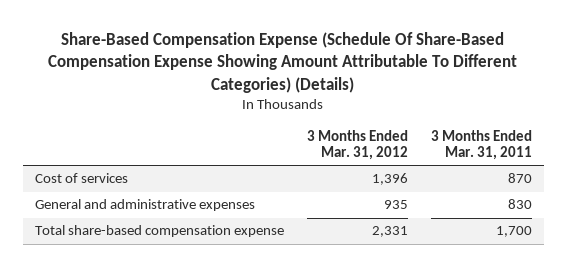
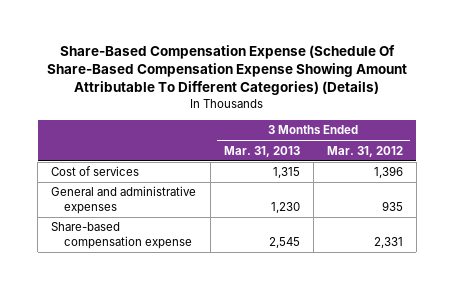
- | 3 Months Ended Mar. 31, 2012 | 3 Months Ended Mar. 31, 2011
+ | 3 Months Ended Mar. 31, 2013 | 3 Months Ended Mar. 31, 2012
- Total share-based compensation expense | 2,331 | 1,700
+ Share-based compensation expense | 2,545 | 2,331

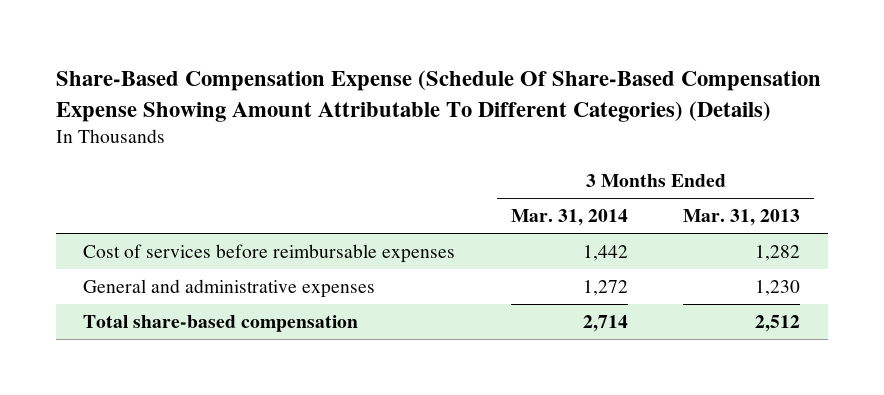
- | 3 Months Ended Mar. 31, 2013 | 3 Months Ended Mar. 31, 2012
+ | 3 Months Ended Mar. 31, 2014 | 3 Months Ended Mar. 31, 2013
- Cost of services | 1,315 | 1,396
+ Cost of services before reimbursable expenses | 1,442 | 1,282
- Share-based compensation expense | 2,545 | 2,331
+ Total share-based compensation | 2,714 | 2,512

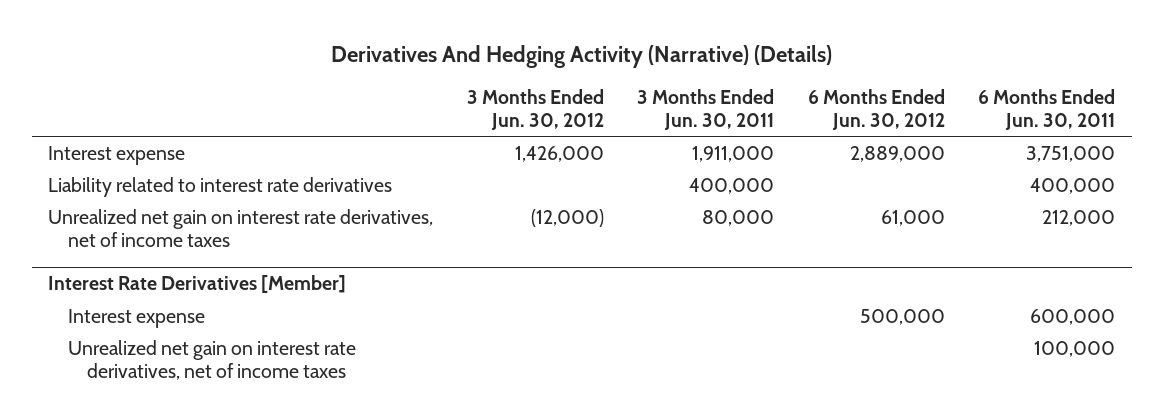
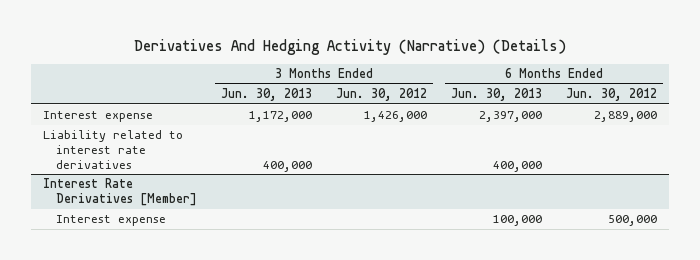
- | 3 Months Ended Jun. 30, 2012 | 3 Months Ended Jun. 30, 2011 | 6 Months Ended Jun. 30, 2012 | 6 Months Ended Jun. 30, 2011
+ | 3 Months Ended Jun. 30, 2013 | 3 Months Ended Jun. 30, 2012 | 6 Months Ended Jun. 30, 2013 | 6 Months Ended Jun. 30, 2012
- Unrealized net gain on interest rate derivatives, net of income taxes | (12,000) | 80,000 | 61,000 | 212,000
@ Interest Rate Derivatives [Member]
- Unrealized net gain on interest rate derivatives, net of income taxes | | | | 100,000

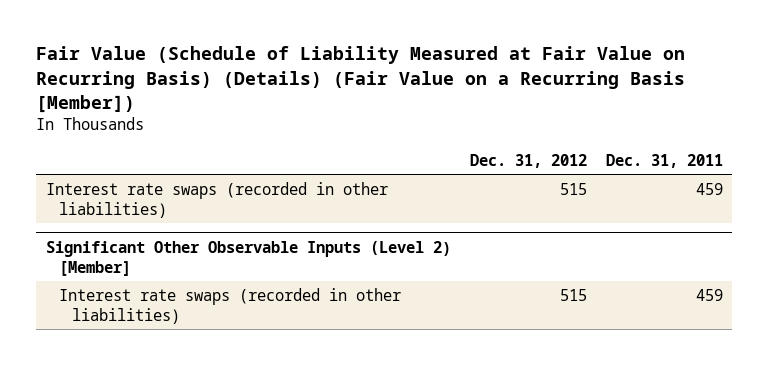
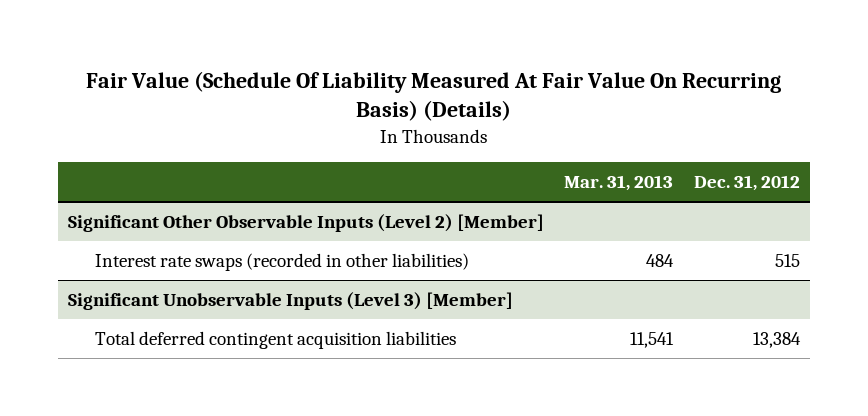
- Fair Value (Schedule of Liability Measured at Fair Value on Recurring Basis) (Details) (Fair Value on a Recurring Basis [Member])
+ Fair Value (Schedule Of Liability Measured At Fair Value On Recurring Basis) (Details)
- | Dec. 31, 2012 | Dec. 31, 2011
+ | Mar. 31, 2013 | Dec. 31, 2012
- Interest rate swaps (recorded in other liabilities) | 515 | 459
+ Significant Unobservable Inputs (Level 3) [Member]
+ Total deferred contingent acquisition liabilities | 11,541 | 13,384

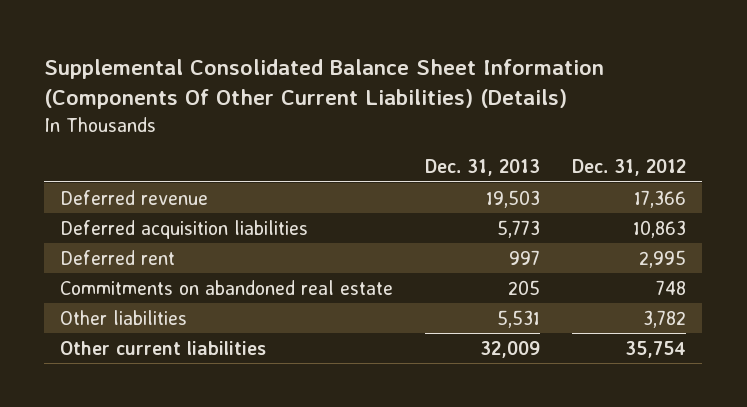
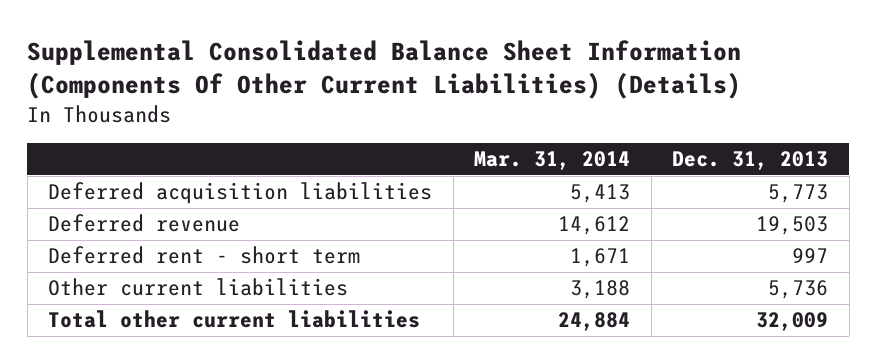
- | Dec. 31, 2013 | Dec. 31, 2012
+ | Mar. 31, 2014 | Dec. 31, 2013
- Deferred rent | 997 | 2,995
- Commitments on abandoned real estate | 205 | 748
- Other liabilities | 5,531 | 3,782
- Other current liabilities | 32,009 | 35,754
moved down: Deferred revenue | 14,612 | 19,503
+ Deferred rent - short term | 1,671 | 997
+ Other current liabilities | 3,188 | 5,736
+ Total other current liabilities | 24,884 | 32,009

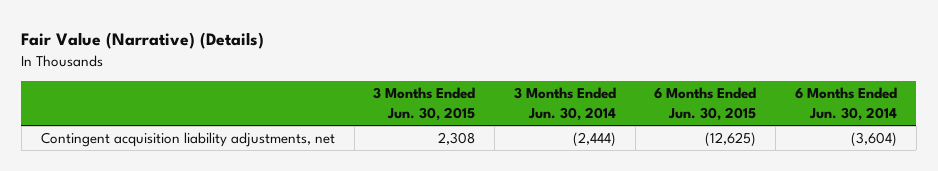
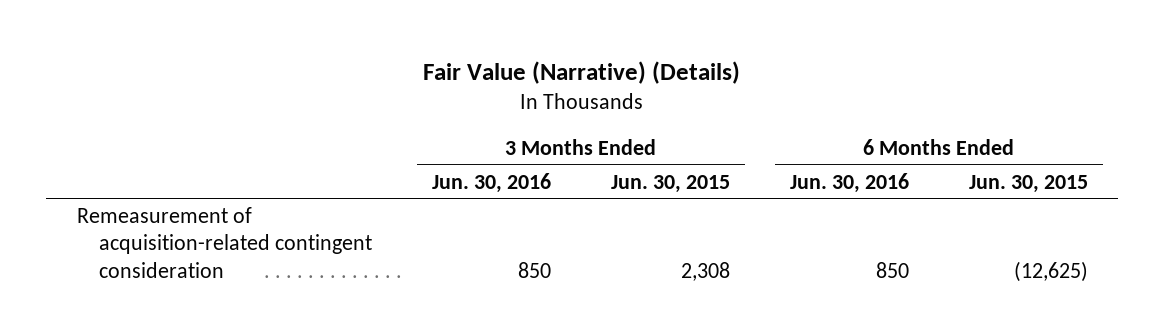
- | 3 Months Ended Jun. 30, 2015 | 3 Months Ended Jun. 30, 2014 | 6 Months Ended Jun. 30, 2015 | 6 Months Ended Jun. 30, 2014
+ | 3 Months Ended Jun. 30, 2016 | 3 Months Ended Jun. 30, 2015 | 6 Months Ended Jun. 30, 2016 | 6 Months Ended Jun. 30, 2015
- Contingent acquisition liability adjustments, net | 2,308 | (2,444) | (12,625) | (3,604)
+ Remeasurement of acquisition-related contingent consideration | 850 | 2,308 | 850 | (12,625)

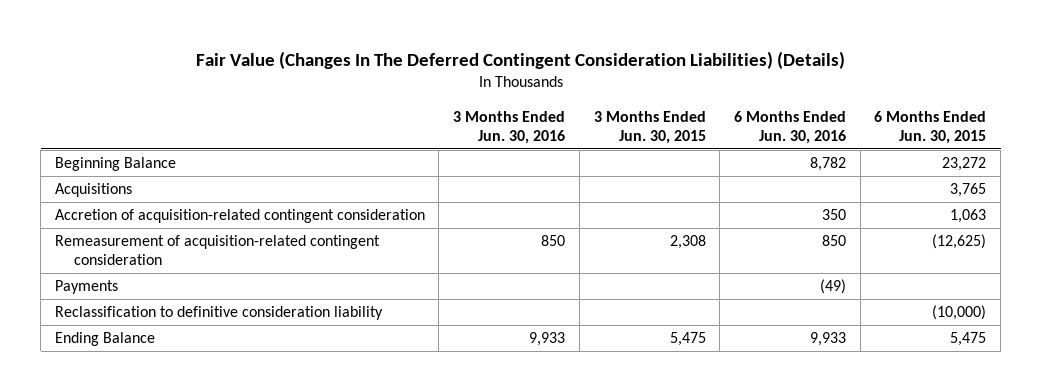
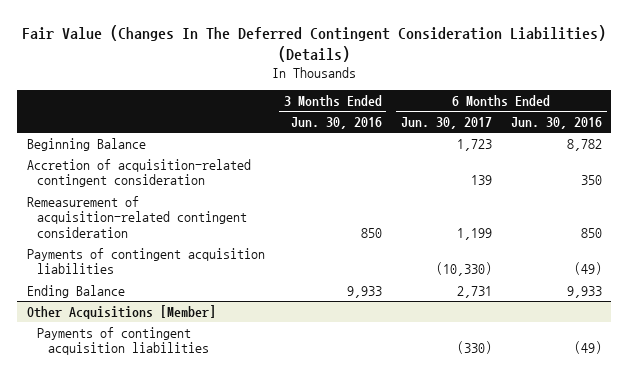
- | 3 Months Ended Jun. 30, 2016 | 3 Months Ended Jun. 30, 2015 | 6 Months Ended Jun. 30, 2016 | 6 Months Ended Jun. 30, 2015
+ | 3 Months Ended Jun. 30, 2016 | 6 Months Ended Jun. 30, 2017 | 6 Months Ended Jun. 30, 2016
- Acquisitions | | | | 3,765
- Payments | | | (49) |
- Reclassification to definitive consideration liability | | | | (10,000)
+ Payments of contingent acquisition liabilities | | (10,330) | (49)
+ Other Acquisitions [Member]
+ Payments of contingent acquisition liabilities | | (330) | (49)

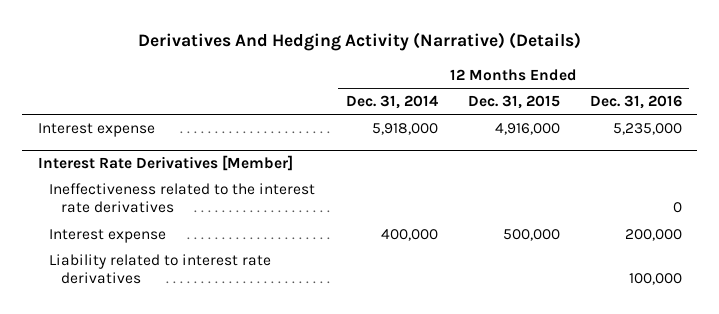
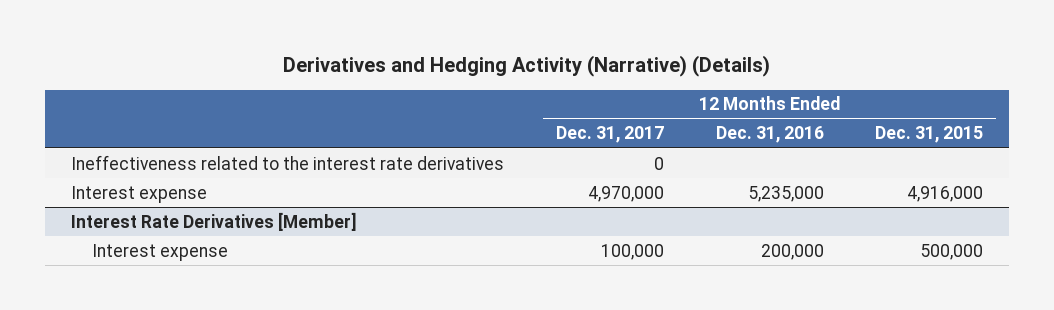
- Derivatives And Hedging Activity (Narrative) (Details)
+ Derivatives and Hedging Activity (Narrative) (Details)
- | 12 Months Ended Dec. 31, 2014 | 12 Months Ended Dec. 31, 2015 | 12 Months Ended Dec. 31, 2016
+ | 12 Months Ended Dec. 31, 2017 | 12 Months Ended Dec. 31, 2016 | 12 Months Ended Dec. 31, 2015
+ Ineffectiveness related to the interest rate derivatives | 0 | |
@ Interest Rate Derivatives [Member]
- Ineffectiveness related to the interest rate derivatives | | | 0
- Liability related to interest rate derivatives | | | 100,000

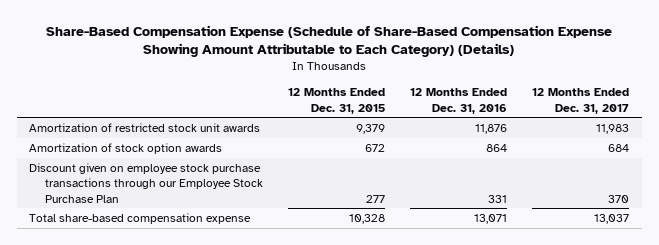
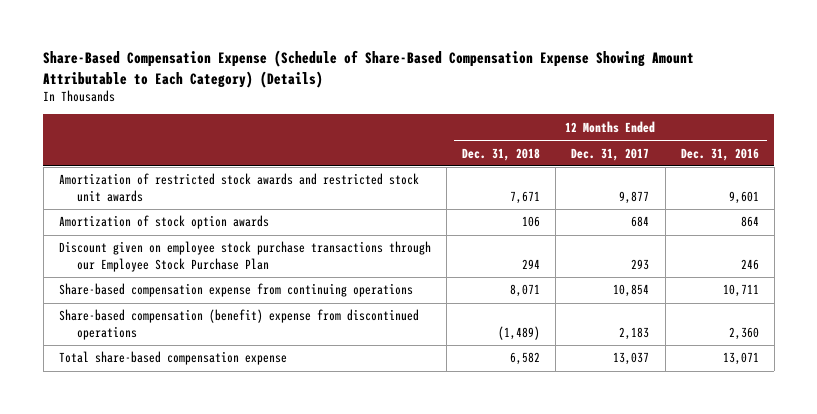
- | 12 Months Ended Dec. 31, 2015 | 12 Months Ended Dec. 31, 2016 | 12 Months Ended Dec. 31, 2017
+ | 12 Months Ended Dec. 31, 2018 | 12 Months Ended Dec. 31, 2017 | 12 Months Ended Dec. 31, 2016
- Amortization of restricted stock unit awards | 9,379 | 11,876 | 11,983
+ Amortization of restricted stock awards and restricted stock unit awards | 7,671 | 9,877 | 9,601
- Discount given on employee stock purchase transactions through our Employee Stock Purchase Plan | 277 | 331 | 370
+ Discount given on employee stock purchase transactions through our Employee Stock Purchase Plan | 294 | 293 | 246
+ Share-based compensation expense from continuing operations | 8,071 | 10,854 | 10,711
+ Share-based compensation (benefit) expense from discontinued operations | (1,489) | 2,183 | 2,360

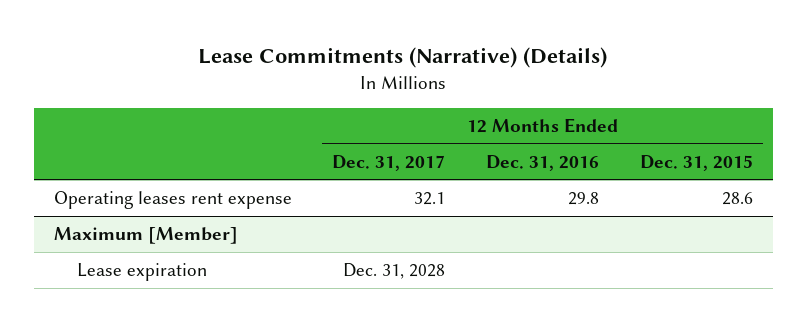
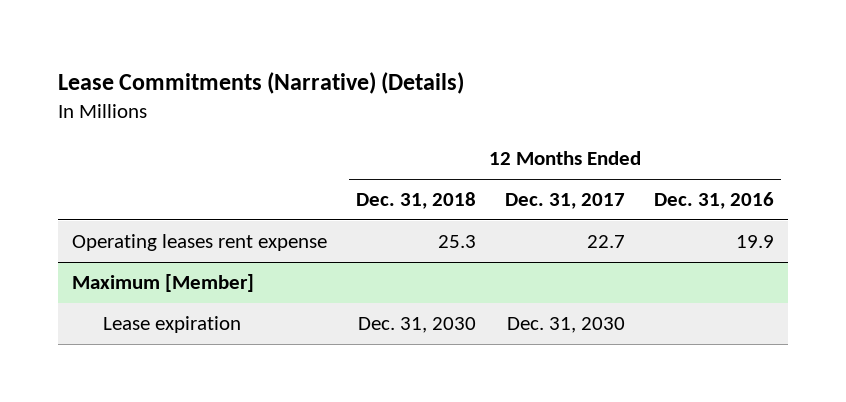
- | 12 Months Ended Dec. 31, 2017 | 12 Months Ended Dec. 31, 2016 | 12 Months Ended Dec. 31, 2015
+ | 12 Months Ended Dec. 31, 2018 | 12 Months Ended Dec. 31, 2017 | 12 Months Ended Dec. 31, 2016
- Operating leases rent expense | 32.1 | 29.8 | 28.6
+ Operating leases rent expense | 25.3 | 22.7 | 19.9
@ Maximum [Member]
- Lease expiration | Dec. 31, 2028 | |
+ Lease expiration | Dec. 31, 2030 | Dec. 31, 2030 |

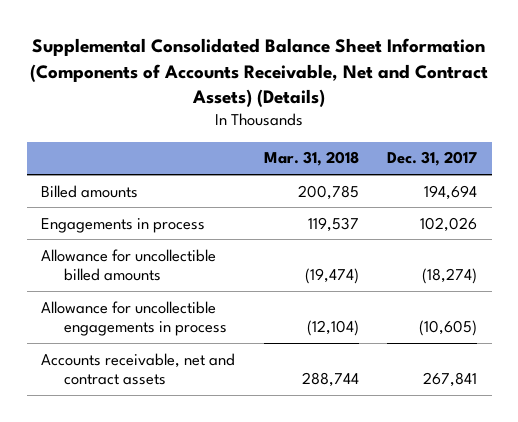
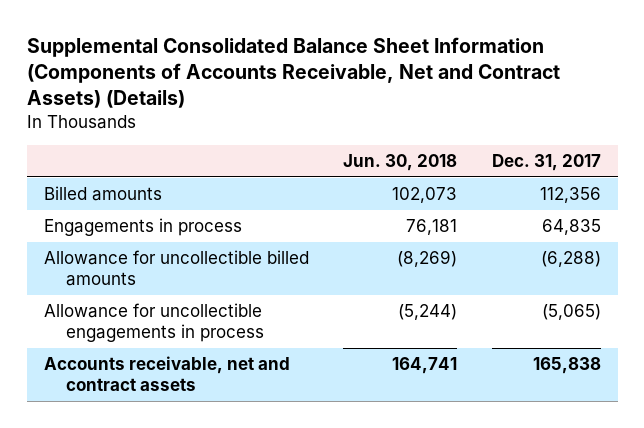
- | Mar. 31, 2018 | Dec. 31, 2017
+ | Jun. 30, 2018 | Dec. 31, 2017
- Billed amounts | 200,785 | 194,694
- Engagements in process | 119,537 | 102,026
- Allowance for uncollectible billed amounts | (19,474) | (18,274)
- Allowance for uncollectible engagements in process | (12,104) | (10,605)
- Accounts receivable, net and contract assets | 288,744 | 267,841
+ Billed amounts | 102,073 | 112,356
+ Engagements in process | 76,181 | 64,835
+ Allowance for uncollectible billed amounts | (8,269) | (6,288)
+ Allowance for uncollectible engagements in process | (5,244) | (5,065)
+ Accounts receivable, net and contract assets | 164,741 | 165,838

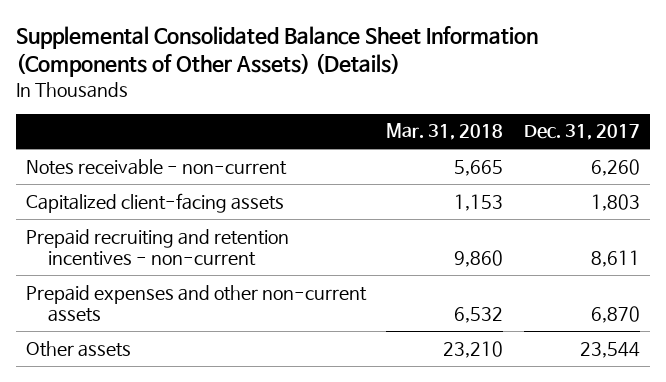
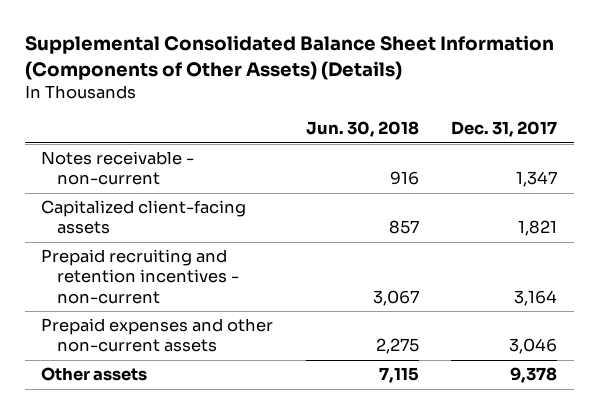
- | Mar. 31, 2018 | Dec. 31, 2017
+ | Jun. 30, 2018 | Dec. 31, 2017
- Notes receivable - non-current | 5,665 | 6,260
- Capitalized client-facing assets | 1,153 | 1,803
- Prepaid recruiting and retention incentives - non-current | 9,860 | 8,611
- Prepaid expenses and other non-current assets | 6,532 | 6,870
- Other assets | 23,210 | 23,544
+ Notes receivable - non-current | 916 | 1,347
+ Capitalized client-facing assets | 857 | 1,821
+ Prepaid recruiting and retention incentives - non-current | 3,067 | 3,164
+ Prepaid expenses and other non-current assets | 2,275 | 3,046
+ Other assets | 7,115 | 9,378

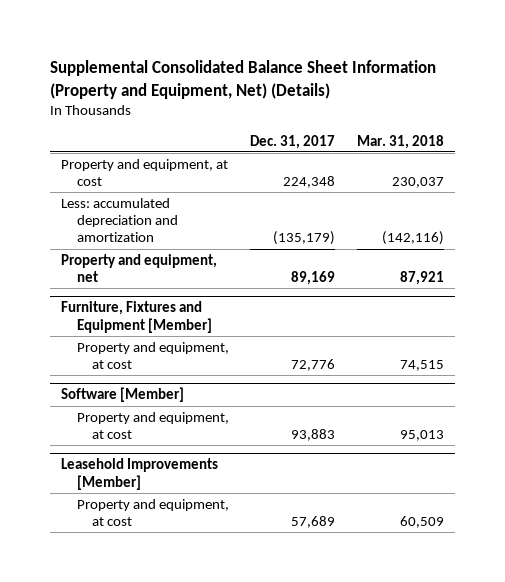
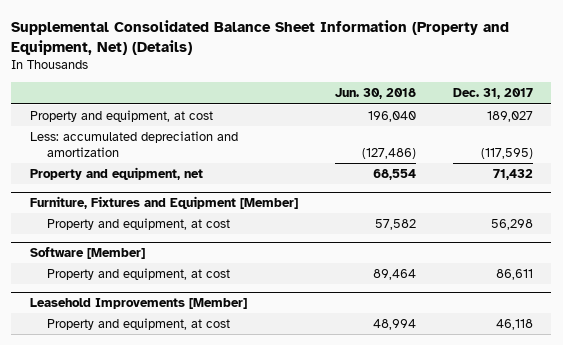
- | Dec. 31, 2017 | Mar. 31, 2018
+ | Jun. 30, 2018 | Dec. 31, 2017
- Property and equipment, at cost | 224,348 | 230,037
- Less: accumulated depreciation and amortization | (135,179) | (142,116)
- Property and equipment, net | 89,169 | 87,921
+ Property and equipment, at cost | 196,040 | 189,027
+ Less: accumulated depreciation and amortization | (127,486) | (117,595)
+ Property and equipment, net | 68,554 | 71,432
@ Furniture, Fixtures and Equipment [Member]
- Property and equipment, at cost | 72,776 | 74,515
+ Property and equipment, at cost | 57,582 | 56,298
@ Software [Member]
- Property and equipment, at cost | 93,883 | 95,013
+ Property and equipment, at cost | 89,464 | 86,611
@ Leasehold Improvements [Member]
- Property and equipment, at cost | 57,689 | 60,509
+ Property and equipment, at cost | 48,994 | 46,118

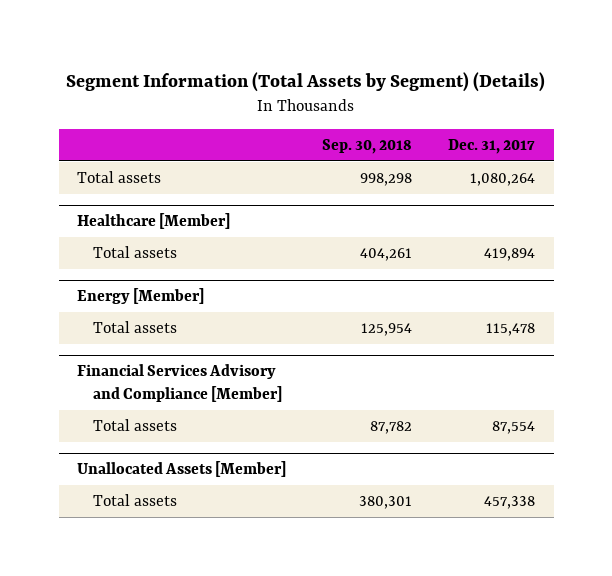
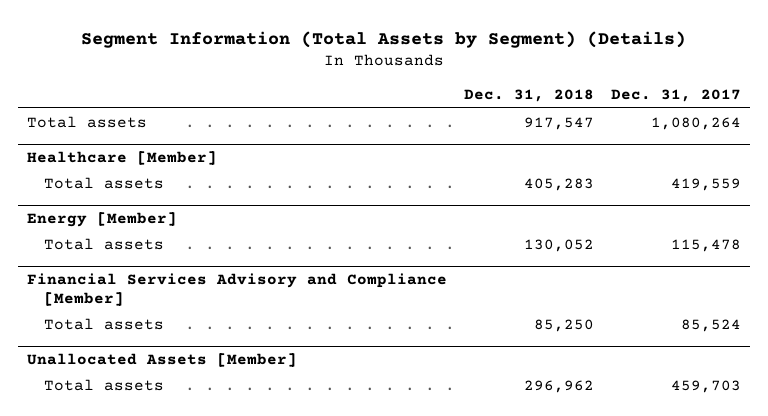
- | Sep. 30, 2018 | Dec. 31, 2017
+ | Dec. 31, 2018 | Dec. 31, 2017
@ Healthcare [Member]
- Total assets | 404,261 | 419,894
+ Total assets | 405,283 | 419,559
@ Financial Services Advisory and Compliance [Member]
- Total assets | 87,782 | 87,554
+ Total assets | 85,250 | 85,524
@ Unallocated Assets [Member]
- Total assets | 380,301 | 457,338
+ Total assets | 296,962 | 459,703

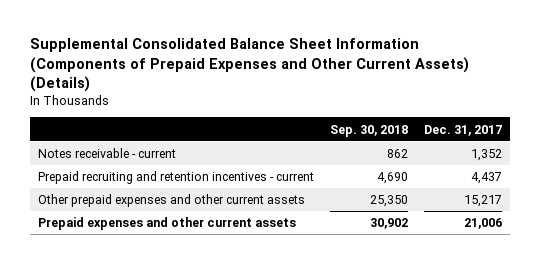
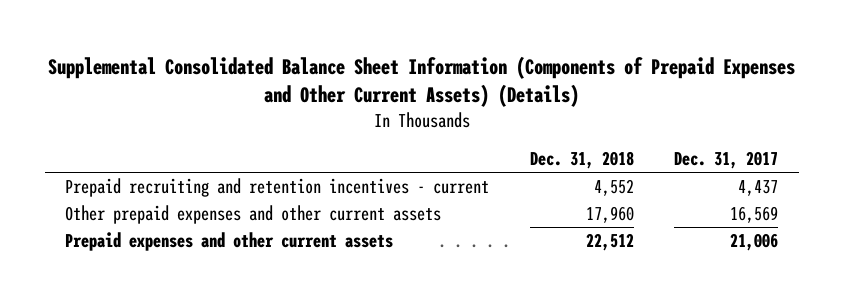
- | Sep. 30, 2018 | Dec. 31, 2017
+ | Dec. 31, 2018 | Dec. 31, 2017
- Notes receivable - current | 862 | 1,352
- Other prepaid expenses and other current assets | 25,350 | 15,217
+ Other prepaid expenses and other current assets | 17,960 | 16,569

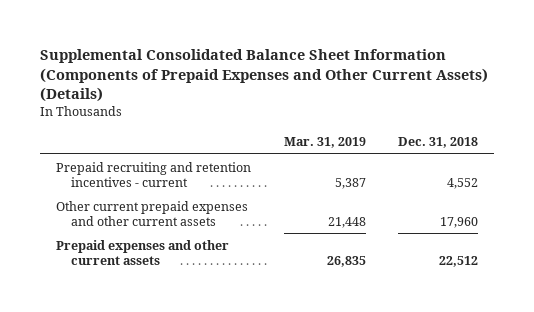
- | Dec. 31, 2018 | Dec. 31, 2017
+ | Mar. 31, 2019 | Dec. 31, 2018
- Other prepaid expenses and other current assets | 17,960 | 16,569
+ Other current prepaid expenses and other current assets | 21,448 | 17,960

